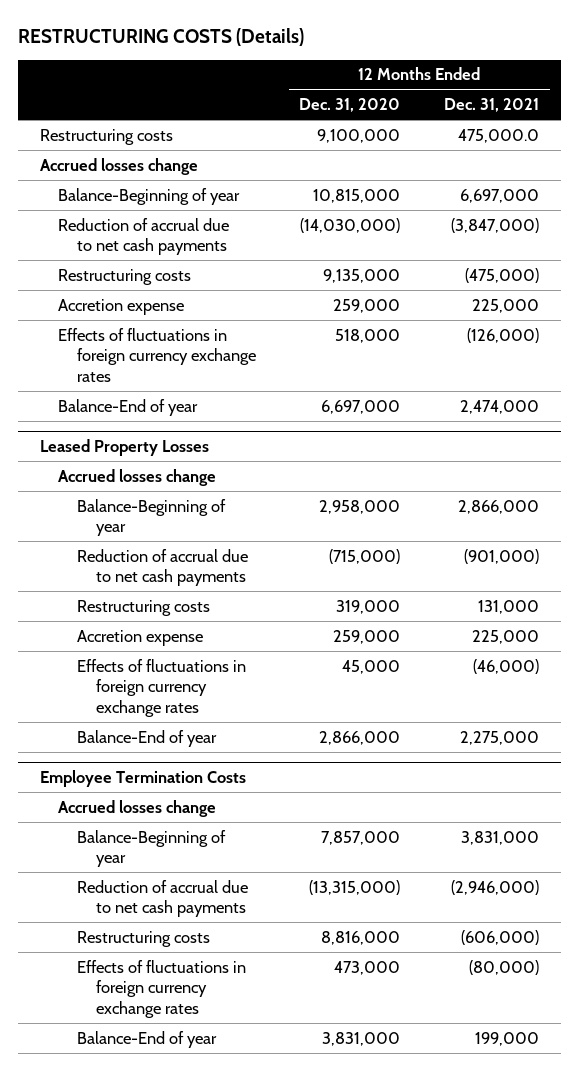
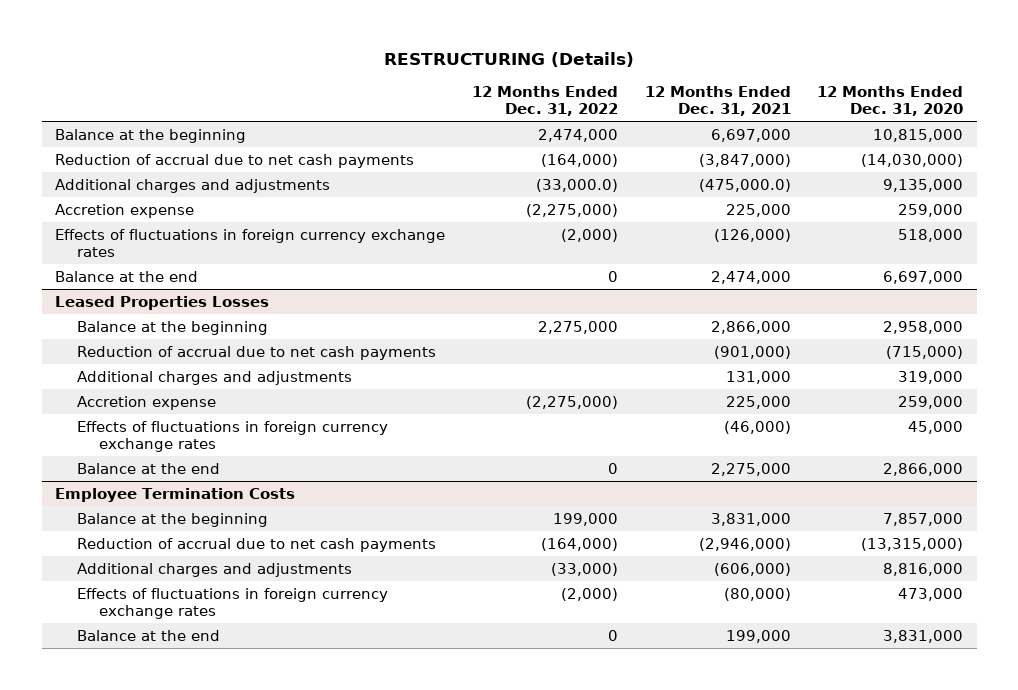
- RESTRUCTURING COSTS (Details)
+ RESTRUCTURING (Details)
- | 12 Months Ended Dec. 31, 2020 | 12 Months Ended Dec. 31, 2021
+ | 12 Months Ended Dec. 31, 2022 | 12 Months Ended Dec. 31, 2021 | 12 Months Ended Dec. 31, 2020
- Restructuring costs | 9,100,000 | 475,000.0
- Accrued losses change
- Balance-Beginning of year | 10,815,000 | 6,697,000
+ Balance at the beginning | 2,474,000 | 6,697,000 | 10,815,000
- Restructuring costs | 9,135,000 | (475,000)
+ Additional charges and adjustments | (33,000.0) | (475,000.0) | 9,135,000
- Balance-End of year | 6,697,000 | 2,474,000
- Leased Property Losses
- Accrued losses change
- Balance-Beginning of year | 2,958,000 | 2,866,000
+ Balance at the end | 0 | 2,474,000 | 6,697,000
+ Leased Properties Losses
+ Balance at the beginning | 2,275,000 | 2,866,000 | 2,958,000
- Restructuring costs | 319,000 | 131,000
+ Additional charges and adjustments | | 131,000 | 319,000
- Balance-End of year | 2,866,000 | 2,275,000
+ Balance at the end | 0 | 2,275,000 | 2,866,000
@ Employee Termination Costs
- Accrued losses change
- Balance-Beginning of year | 7,857,000 | 3,831,000
+ Balance at the beginning | 199,000 | 3,831,000 | 7,857,000
- Restructuring costs | 8,816,000 | (606,000)
+ Additional charges and adjustments | (33,000) | (606,000) | 8,816,000
- Balance-End of year | 3,831,000 | 199,000
+ Balance at the end | 0 | 199,000 | 3,831,000

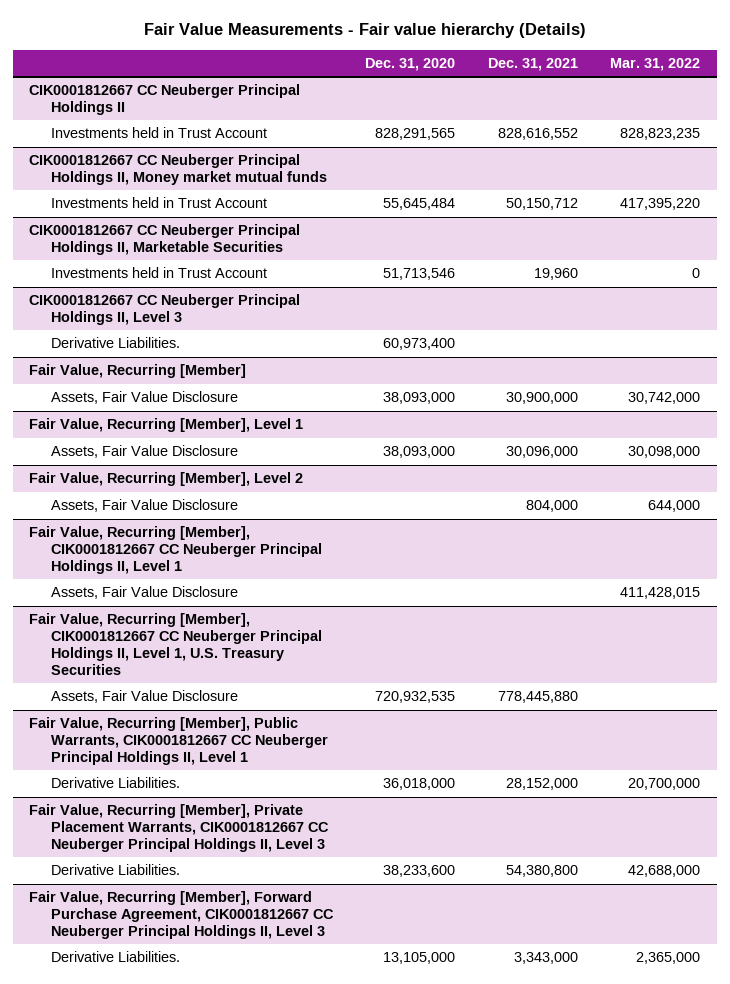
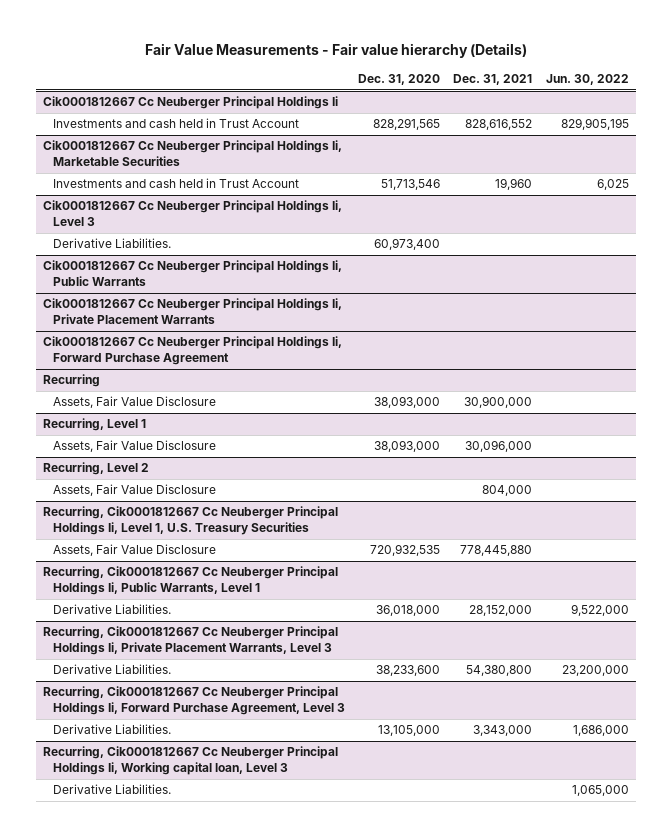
- | Dec. 31, 2020 | Dec. 31, 2021 | Mar. 31, 2022
+ | Dec. 31, 2020 | Dec. 31, 2021 | Jun. 30, 2022
- CIK0001812667 CC Neuberger Principal Holdings II
- Investments held in Trust Account | 828,291,565 | 828,616,552 | 828,823,235
- CIK0001812667 CC Neuberger Principal Holdings II, Money market mutual funds
- Investments held in Trust Account | 55,645,484 | 50,150,712 | 417,395,220
- CIK0001812667 CC Neuberger Principal Holdings II, Marketable Securities
- Investments held in Trust Account | 51,713,546 | 19,960 | 0
- CIK0001812667 CC Neuberger Principal Holdings II, Level 3
+ Cik0001812667 Cc Neuberger Principal Holdings Ii
+ Investments and cash held in Trust Account | 828,291,565 | 828,616,552 | 829,905,195
+ Cik0001812667 Cc Neuberger Principal Holdings Ii, Marketable Securities
+ Investments and cash held in Trust Account | 51,713,546 | 19,960 | 6,025
+ Cik0001812667 Cc Neuberger Principal Holdings Ii, Level 3
- Fair Value, Recurring [Member]
+ Cik0001812667 Cc Neuberger Principal Holdings Ii, Public Warrants
+ Cik0001812667 Cc Neuberger Principal Holdings Ii, Private Placement Warrants
+ Cik0001812667 Cc Neuberger Principal Holdings Ii, Forward Purchase Agreement
+ Recurring
- Fair Value, Recurring [Member], Level 1
+ Recurring, Level 1
- Fair Value, Recurring [Member], Level 2
+ Recurring, Level 2
- Fair Value, Recurring [Member], CIK0001812667 CC Neuberger Principal Holdings II, Level 1
- Assets, Fair Value Disclosure | | | 411,428,015
- Fair Value, Recurring [Member], CIK0001812667 CC Neuberger Principal Holdings II, Level 1, U.S. Treasury Securities
+ Recurring, Cik0001812667 Cc Neuberger Principal Holdings Ii, Level 1, U.S. Treasury Securities
- Fair Value, Recurring [Member], Public Warrants, CIK0001812667 CC Neuberger Principal Holdings II, Level 1
+ Recurring, Cik0001812667 Cc Neuberger Principal Holdings Ii, Public Warrants, Level 1
- Fair Value, Recurring [Member], Private Placement Warrants, CIK0001812667 CC Neuberger Principal Holdings II, Level 3
+ Recurring, Cik0001812667 Cc Neuberger Principal Holdings Ii, Private Placement Warrants, Level 3
- Fair Value, Recurring [Member], Forward Purchase Agreement, CIK0001812667 CC Neuberger Principal Holdings II, Level 3
+ Recurring, Cik0001812667 Cc Neuberger Principal Holdings Ii, Forward Purchase Agreement, Level 3
+ Recurring, Cik0001812667 Cc Neuberger Principal Holdings Ii, Working capital loan, Level 3
+ Derivative Liabilities. | | | 1,065,000

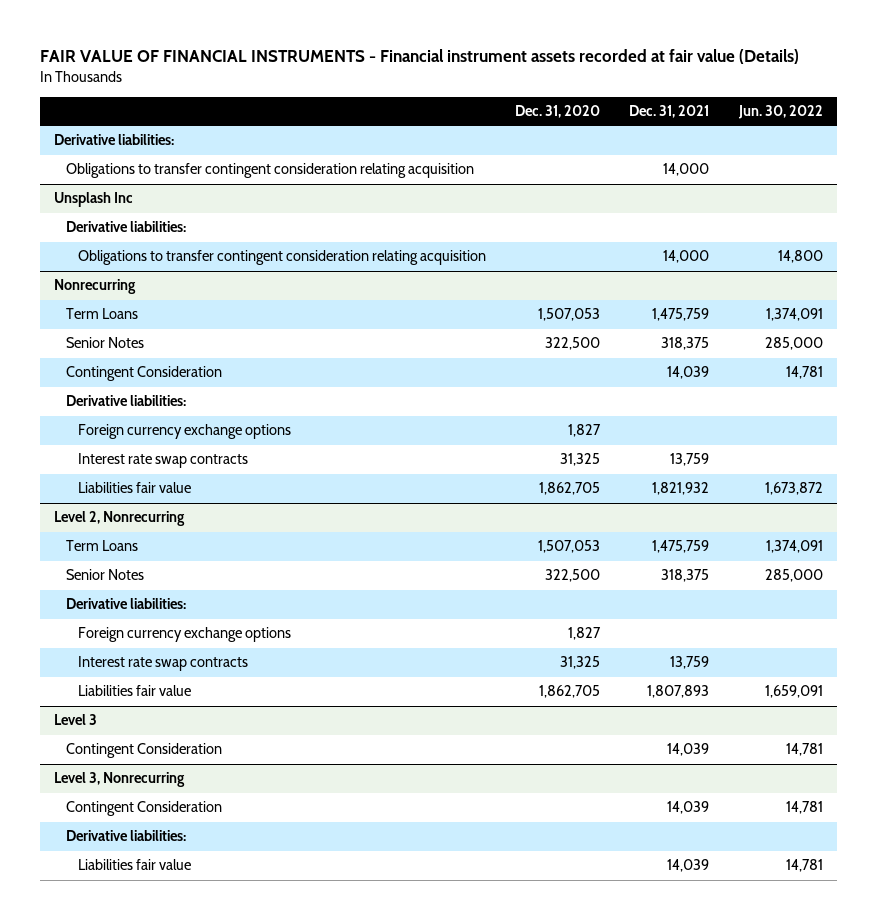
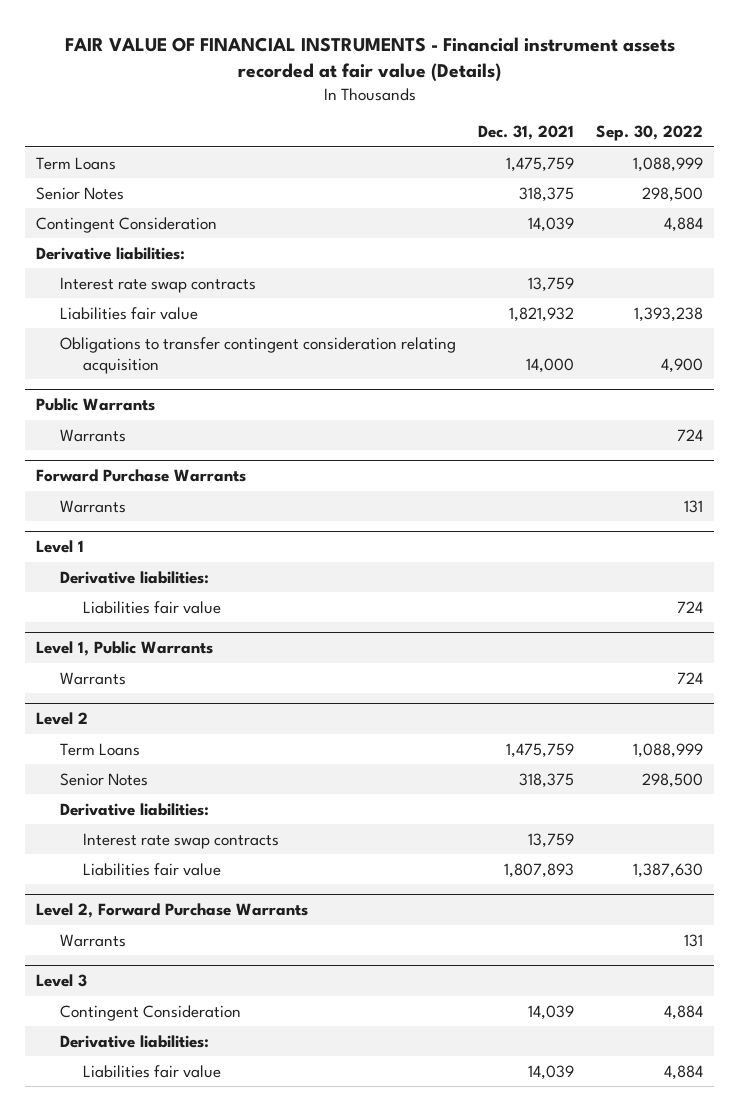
- | Dec. 31, 2020 | Dec. 31, 2021 | Jun. 30, 2022
+ | Dec. 31, 2021 | Sep. 30, 2022
- Derivative liabilities:
- Unsplash Inc
- Derivative liabilities:
- Obligations to transfer contingent consideration relating acquisition | | 14,000 | 14,800
- Nonrecurring
- Foreign currency exchange options | 1,827 | |
- Level 2, Nonrecurring
moved down: Obligations to transfer contingent consideration relating acquisition | 14,000 | 4,900
+ Public Warrants
+ Warrants | | 724
+ Forward Purchase Warrants
+ Warrants | | 131
+ Level 1
+ Derivative liabilities:
+ Liabilities fair value | | 724
+ Level 1, Public Warrants
+ Warrants | | 724
+ Level 2
- Foreign currency exchange options | 1,827 | |
+ Level 2, Forward Purchase Warrants
+ Warrants | | 131
- Level 3, Nonrecurring
- Contingent Consideration | | 14,039 | 14,781

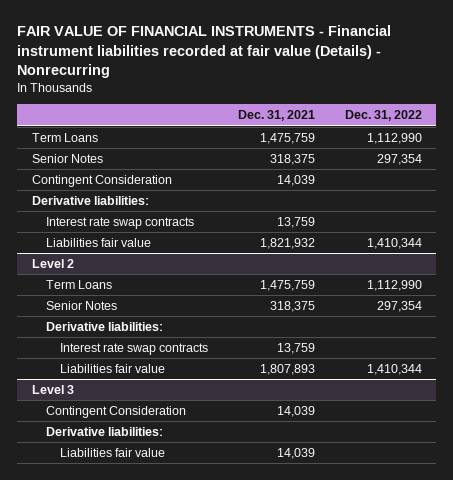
- FAIR VALUE OF FINANCIAL INSTRUMENTS - Financial instrument assets recorded at fair value (Details)
+ FAIR VALUE OF FINANCIAL INSTRUMENTS - Financial instrument liabilities recorded at fair value (Details) - Nonrecurring
- | Dec. 31, 2021 | Sep. 30, 2022
+ | Dec. 31, 2021 | Dec. 31, 2022
- Obligations to transfer contingent consideration relating acquisition | 14,000 | 4,900
- Public Warrants
- Warrants | | 724
- Forward Purchase Warrants
- Warrants | | 131
- Level 1
- Derivative liabilities:
- Liabilities fair value | | 724
- Level 1, Public Warrants
- Warrants | | 724
- Level 2, Forward Purchase Warrants
- Warrants | | 131

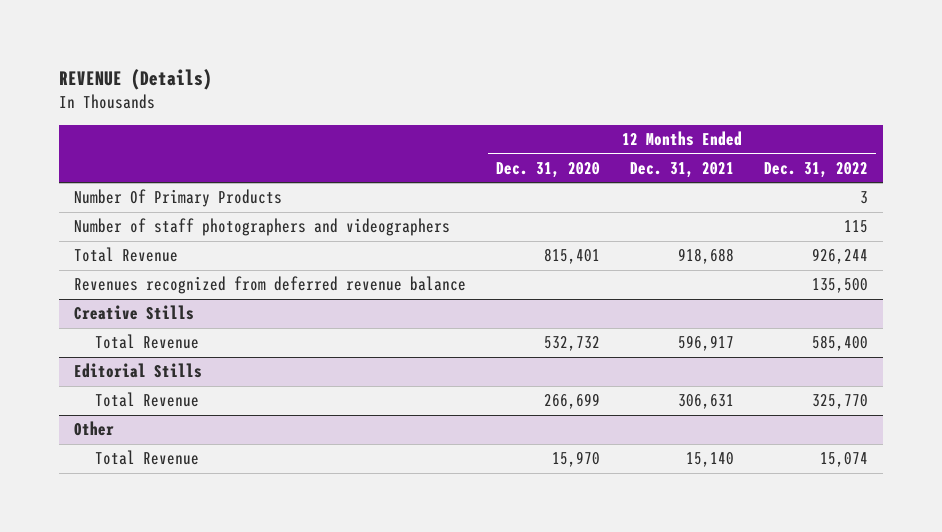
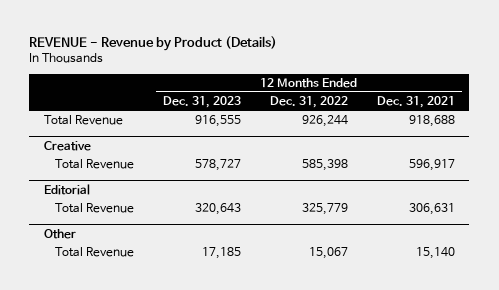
- REVENUE (Details)
+ REVENUE - Revenue by Product (Details)
- | 12 Months Ended Dec. 31, 2020 | 12 Months Ended Dec. 31, 2021 | 12 Months Ended Dec. 31, 2022
+ | 12 Months Ended Dec. 31, 2023 | 12 Months Ended Dec. 31, 2022 | 12 Months Ended Dec. 31, 2021
- Number Of Primary Products | | | 3
- Number of staff photographers and videographers | | | 115
- Revenues recognized from deferred revenue balance | | | 135,500
- Creative Stills
- Total Revenue | 532,732 | 596,917 | 585,400
- Editorial Stills
- Total Revenue | 266,699 | 306,631 | 325,770
+ Creative
+ Total Revenue | 578,727 | 585,398 | 596,917
+ Editorial
+ Total Revenue | 320,643 | 325,779 | 306,631
@ Other
- Total Revenue | 15,970 | 15,140 | 15,074
+ Total Revenue | 17,185 | 15,067 | 15,140

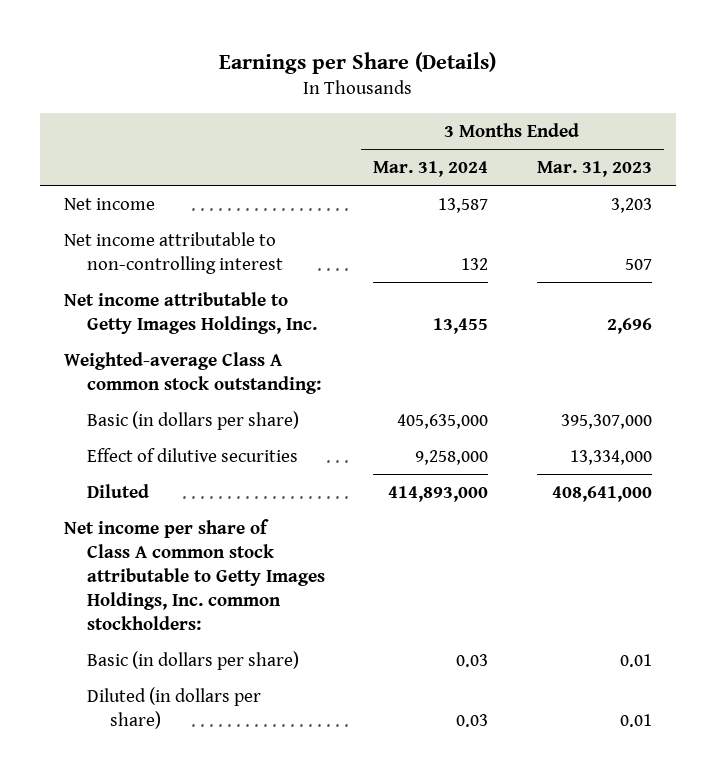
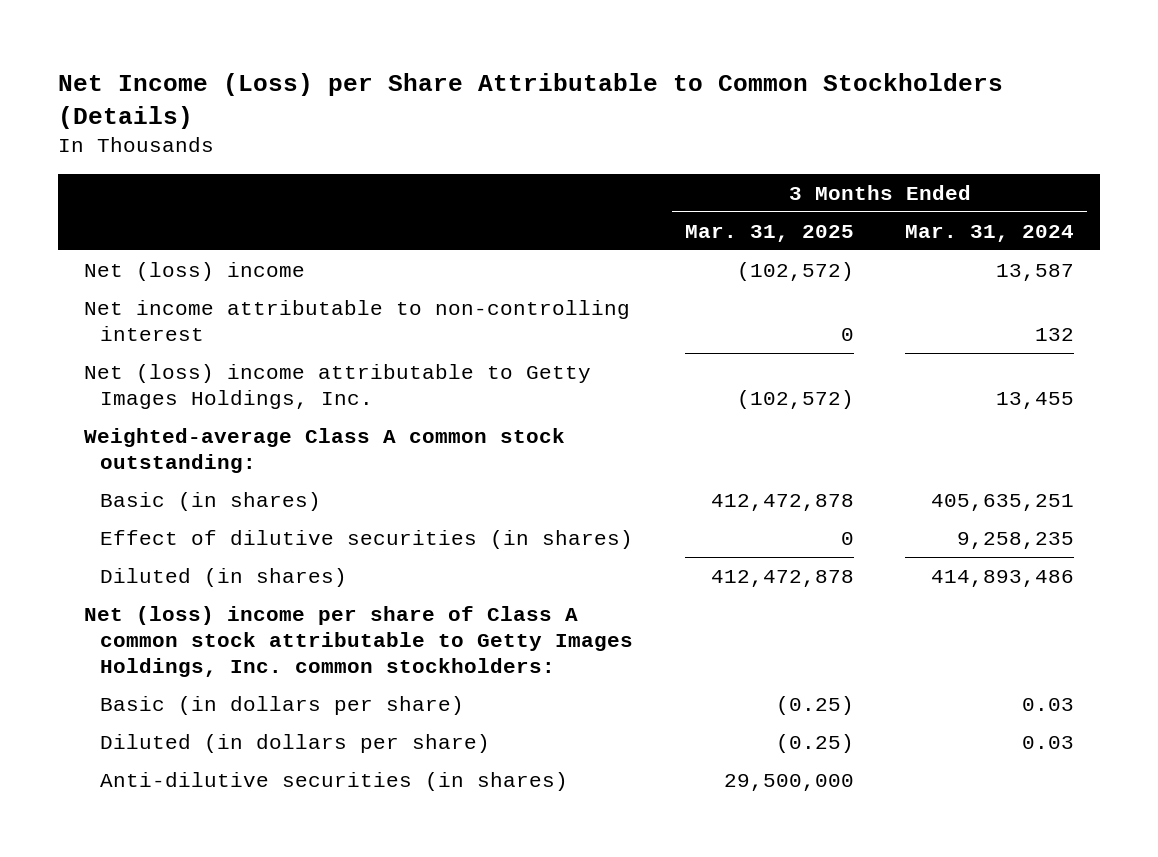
- Earnings per Share (Details)
+ Net Income (Loss) per Share Attributable to Common Stockholders (Details)
- | 3 Months Ended Mar. 31, 2024 | 3 Months Ended Mar. 31, 2023
+ | 3 Months Ended Mar. 31, 2025 | 3 Months Ended Mar. 31, 2024
- Net income | 13,587 | 3,203
+ Net (loss) income | (102,572) | 13,587
- Net income attributable to Getty Images Holdings, Inc. | 13,455 | 2,696
+ Net (loss) income attributable to Getty Images Holdings, Inc. | (102,572) | 13,455
- Basic (in dollars per share) | 405,635,000 | 395,307,000
- Effect of dilutive securities | 9,258,000 | 13,334,000
- Diluted | 414,893,000 | 408,641,000
- Net income per share of Class A common stock attributable to Getty Images Holdings, Inc. common stockholders:
+ Basic (in shares) | 412,472,878 | 405,635,251
+ Effect of dilutive securities (in shares) | 0 | 9,258,235
+ Diluted (in shares) | 412,472,878 | 414,893,486
+ Net (loss) income per share of Class A common stock attributable to Getty Images Holdings, Inc. common stockholders:
+ Anti-dilutive securities (in shares) | 29,500,000 |

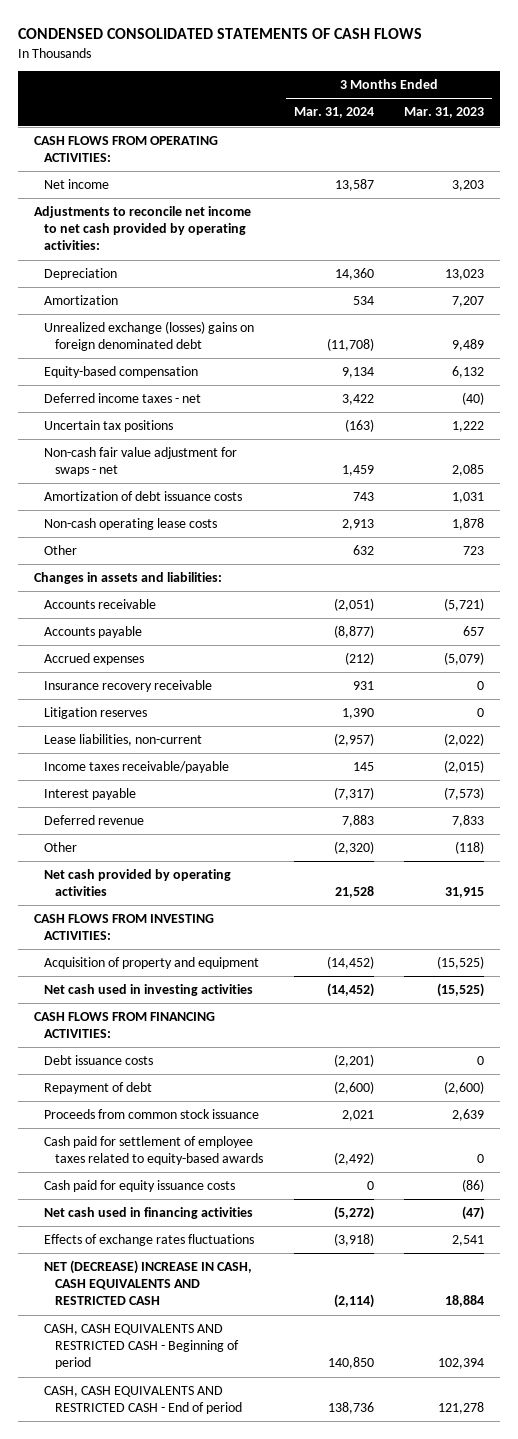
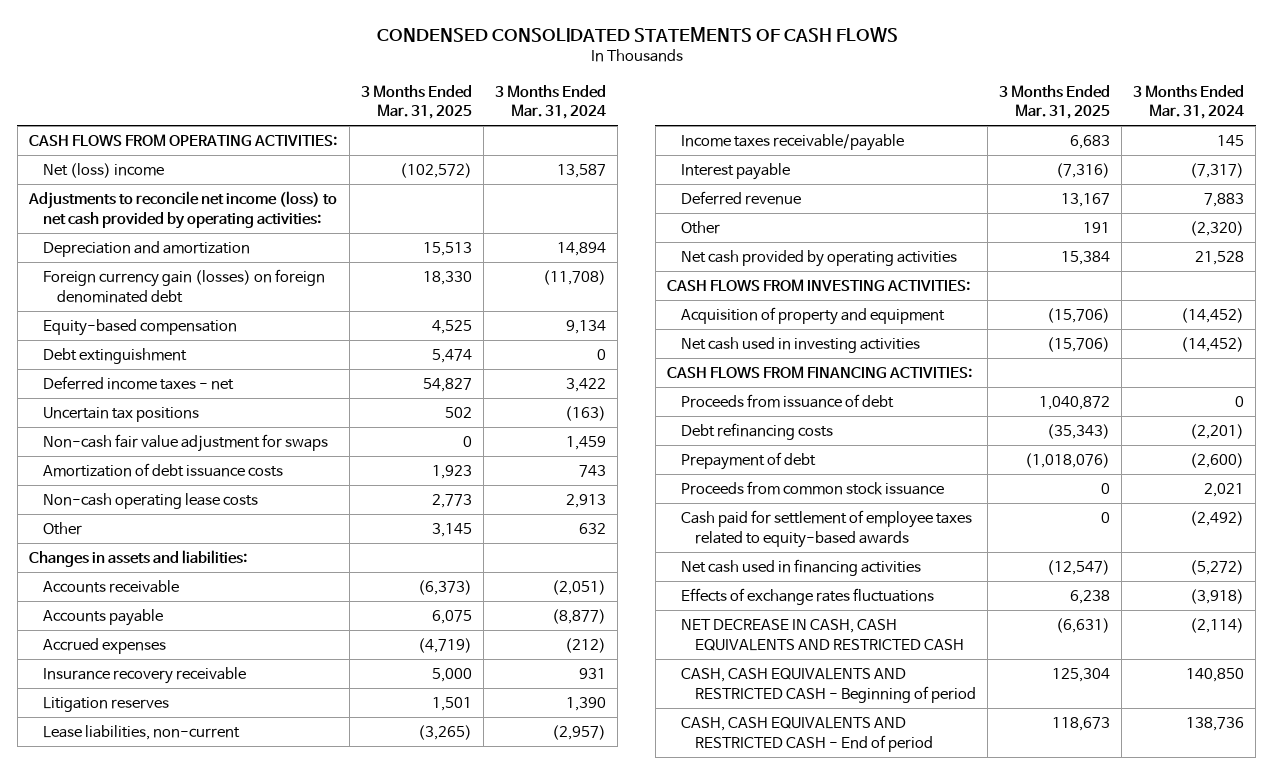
- | 3 Months Ended Mar. 31, 2024 | 3 Months Ended Mar. 31, 2023
+ | 3 Months Ended Mar. 31, 2025 | 3 Months Ended Mar. 31, 2024
- Net income | 13,587 | 3,203
- Adjustments to reconcile net income to net cash provided by operating activities:
- Depreciation | 14,360 | 13,023
- Amortization | 534 | 7,207
- Unrealized exchange (losses) gains on foreign denominated debt | (11,708) | 9,489
+ Net (loss) income | (102,572) | 13,587
+ Adjustments to reconcile net income (loss) to net cash provided by operating activities:
+ Depreciation and amortization | 15,513 | 14,894
+ Foreign currency gain (losses) on foreign denominated debt | 18,330 | (11,708)
+ Debt extinguishment | 5,474 | 0
- Non-cash fair value adjustment for swaps - net | 1,459 | 2,085
+ Non-cash fair value adjustment for swaps | 0 | 1,459
- Debt issuance costs | (2,201) | 0
- Repayment of debt | (2,600) | (2,600)
+ Proceeds from issuance of debt | 1,040,872 | 0
+ Debt refinancing costs | (35,343) | (2,201)
+ Prepayment of debt | (1,018,076) | (2,600)
- Cash paid for equity issuance costs | 0 | (86)
- NET (DECREASE) INCREASE IN CASH, CASH EQUIVALENTS AND RESTRICTED CASH | (2,114) | 18,884
+ NET DECREASE IN CASH, CASH EQUIVALENTS AND RESTRICTED CASH | (6,631) | (2,114)

